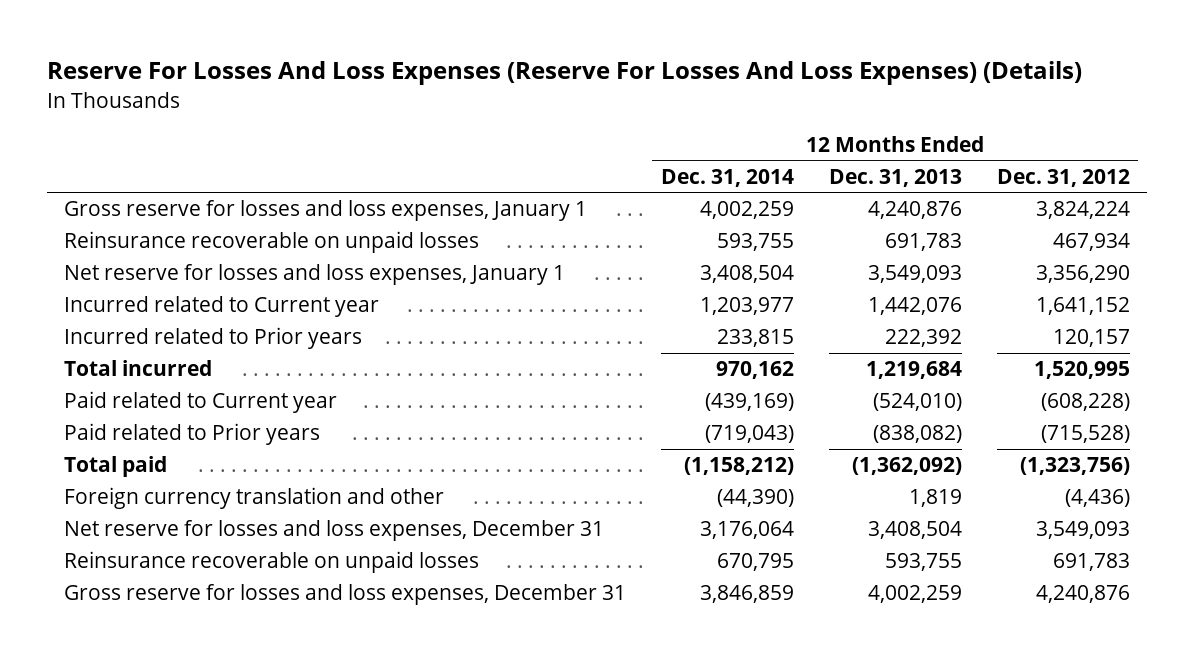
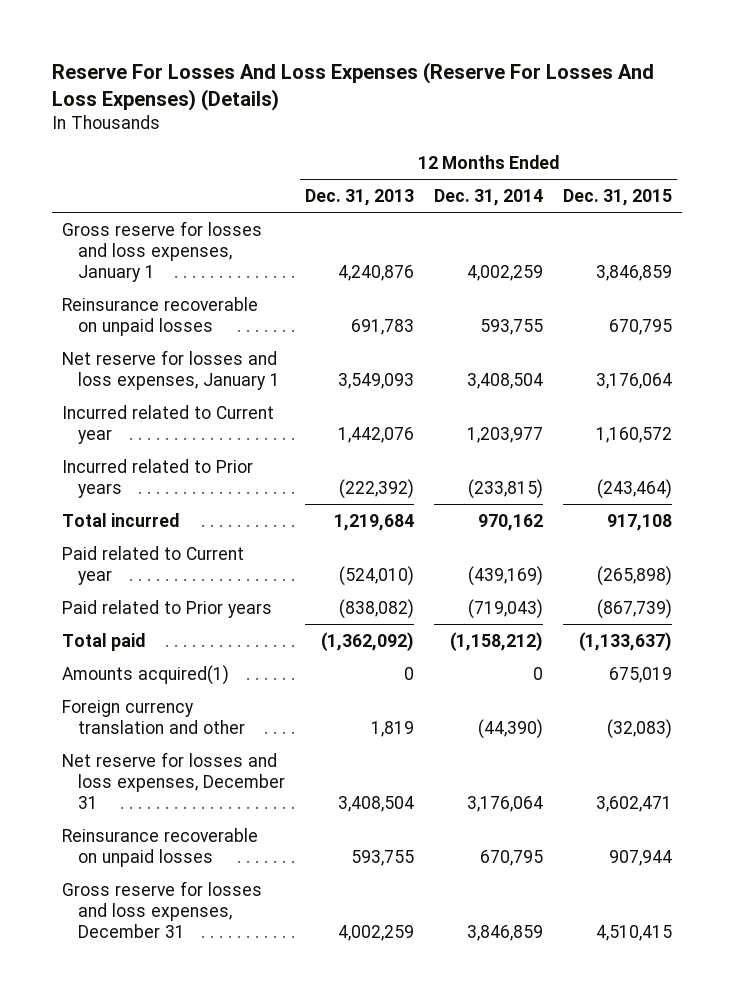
- | 12 Months Ended Dec. 31, 2014 | 12 Months Ended Dec. 31, 2013 | 12 Months Ended Dec. 31, 2012
+ | 12 Months Ended Dec. 31, 2013 | 12 Months Ended Dec. 31, 2014 | 12 Months Ended Dec. 31, 2015
- Incurred related to Prior years | 233,815 | 222,392 | 120,157
+ Incurred related to Prior years | (222,392) | (233,815) | (243,464)
+ Amounts acquired(1) | 0 | 0 | 675,019

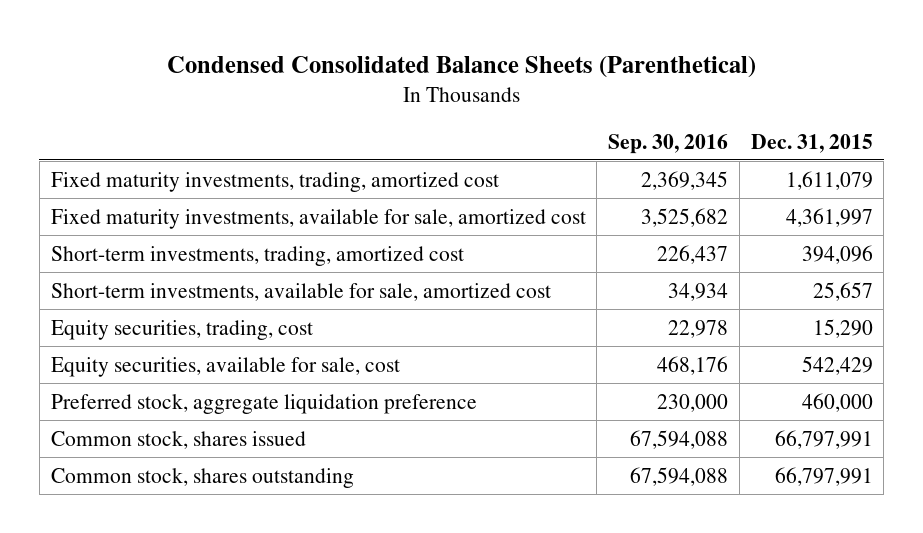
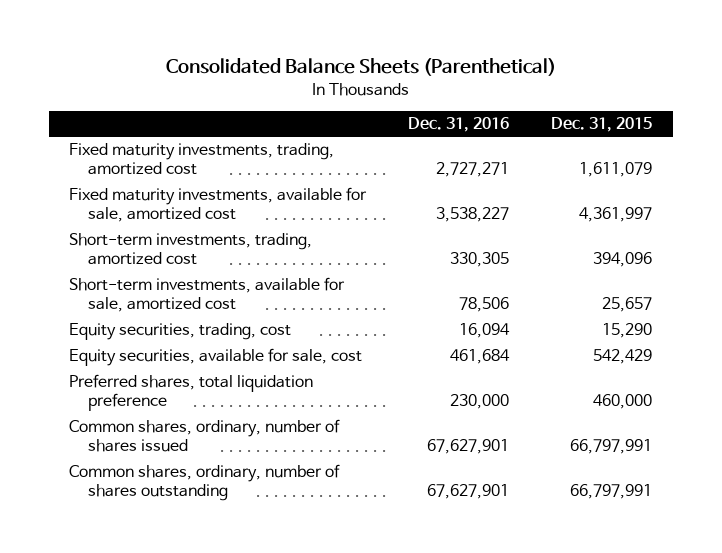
- Condensed Consolidated Balance Sheets (Parenthetical)
+ Consolidated Balance Sheets (Parenthetical)
- | Sep. 30, 2016 | Dec. 31, 2015
+ | Dec. 31, 2016 | Dec. 31, 2015
- Preferred stock, aggregate liquidation preference | 230,000 | 460,000
- Common stock, shares issued | 67,594,088 | 66,797,991
- Common stock, shares outstanding | 67,594,088 | 66,797,991
+ Preferred shares, total liquidation preference | 230,000 | 460,000
+ Common shares, ordinary, number of shares issued | 67,627,901 | 66,797,991
+ Common shares, ordinary, number of shares outstanding | 67,627,901 | 66,797,991

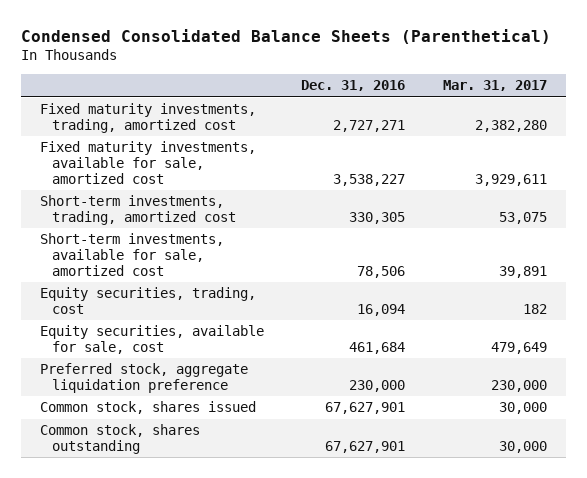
- Consolidated Balance Sheets (Parenthetical)
+ Condensed Consolidated Balance Sheets (Parenthetical)
- | Dec. 31, 2016 | Dec. 31, 2015
+ | Dec. 31, 2016 | Mar. 31, 2017
- Preferred shares, total liquidation preference | 230,000 | 460,000
- Common shares, ordinary, number of shares issued | 67,627,901 | 66,797,991
- Common shares, ordinary, number of shares outstanding | 67,627,901 | 66,797,991
+ Preferred stock, aggregate liquidation preference | 230,000 | 230,000
+ Common stock, shares issued | 67,627,901 | 30,000
+ Common stock, shares outstanding | 67,627,901 | 30,000

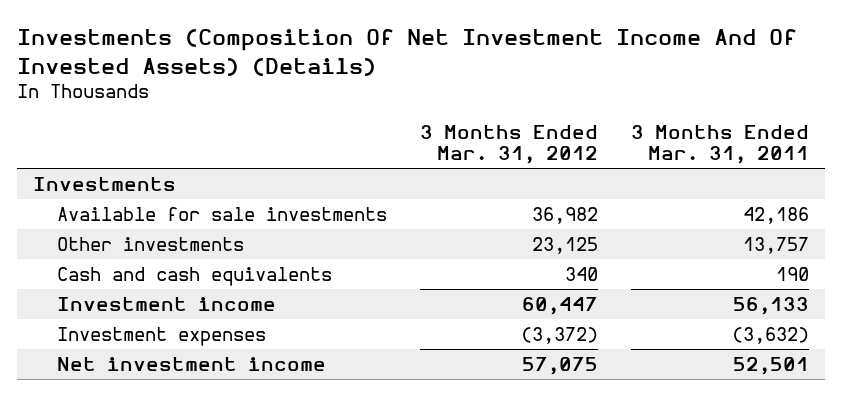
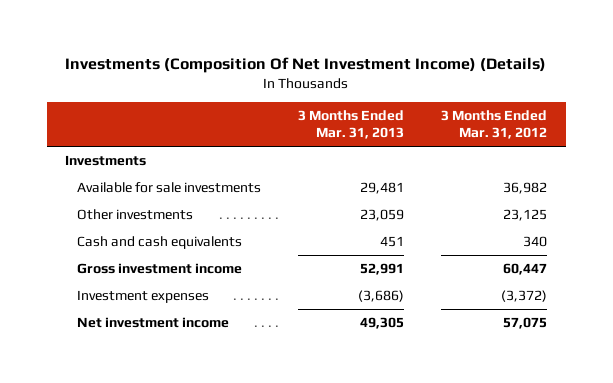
- Investments (Composition Of Net Investment Income And Of Invested Assets) (Details)
+ Investments (Composition Of Net Investment Income) (Details)
- | 3 Months Ended Mar. 31, 2012 | 3 Months Ended Mar. 31, 2011
+ | 3 Months Ended Mar. 31, 2013 | 3 Months Ended Mar. 31, 2012
- Investment income | 60,447 | 56,133
+ Gross investment income | 52,991 | 60,447

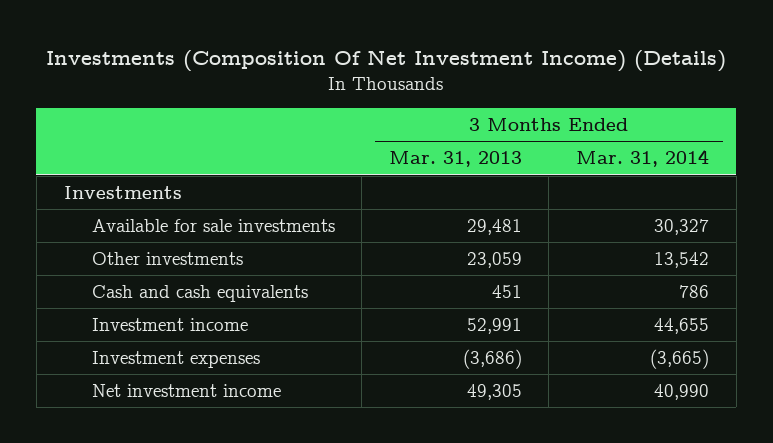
- | 3 Months Ended Mar. 31, 2013 | 3 Months Ended Mar. 31, 2012
+ | 3 Months Ended Mar. 31, 2013 | 3 Months Ended Mar. 31, 2014
- Gross investment income | 52,991 | 60,447
+ Investment income | 52,991 | 44,655

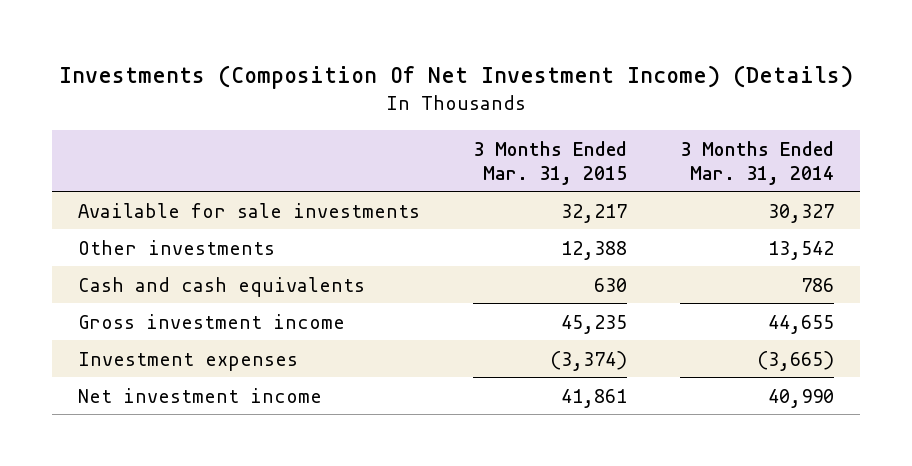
- | 3 Months Ended Mar. 31, 2013 | 3 Months Ended Mar. 31, 2014
+ | 3 Months Ended Mar. 31, 2015 | 3 Months Ended Mar. 31, 2014
- Investments
- Investment income | 52,991 | 44,655
+ Gross investment income | 45,235 | 44,655

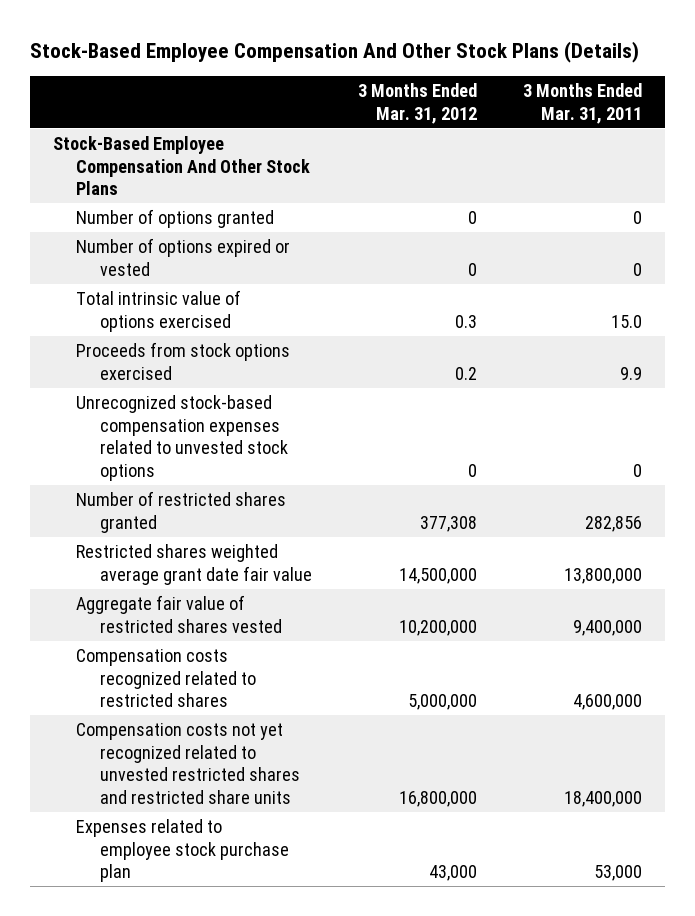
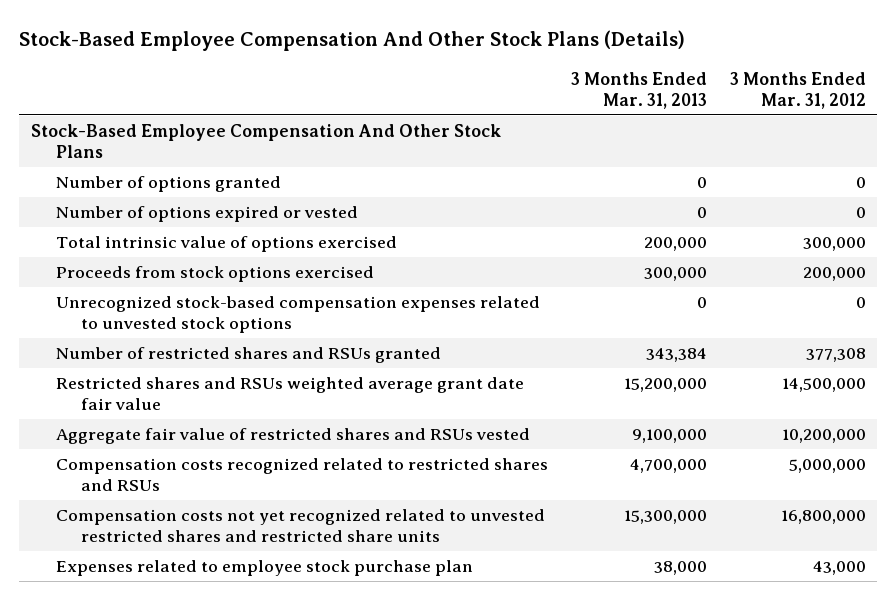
- | 3 Months Ended Mar. 31, 2012 | 3 Months Ended Mar. 31, 2011
+ | 3 Months Ended Mar. 31, 2013 | 3 Months Ended Mar. 31, 2012
- Total intrinsic value of options exercised | 0.3 | 15.0
- Proceeds from stock options exercised | 0.2 | 9.9
+ Total intrinsic value of options exercised | 200,000 | 300,000
+ Proceeds from stock options exercised | 300,000 | 200,000
- Number of restricted shares granted | 377,308 | 282,856
- Restricted shares weighted average grant date fair value | 14,500,000 | 13,800,000
- Aggregate fair value of restricted shares vested | 10,200,000 | 9,400,000
- Compensation costs recognized related to restricted shares | 5,000,000 | 4,600,000
+ Number of restricted shares and RSUs granted | 343,384 | 377,308
+ Restricted shares and RSUs weighted average grant date fair value | 15,200,000 | 14,500,000
+ Aggregate fair value of restricted shares and RSUs vested | 9,100,000 | 10,200,000
+ Compensation costs recognized related to restricted shares and RSUs | 4,700,000 | 5,000,000

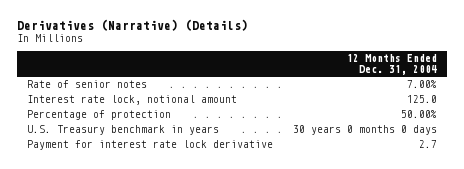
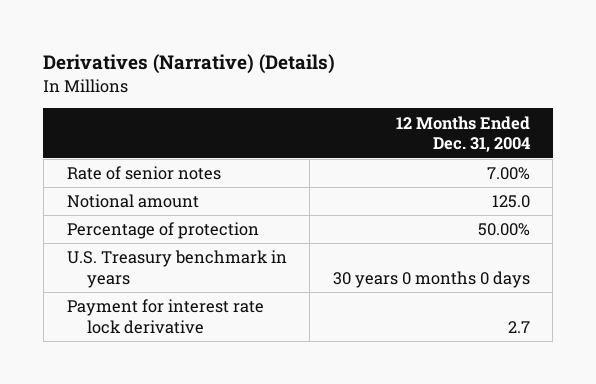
- Interest rate lock, notional amount | 125.0
+ Notional amount | 125.0

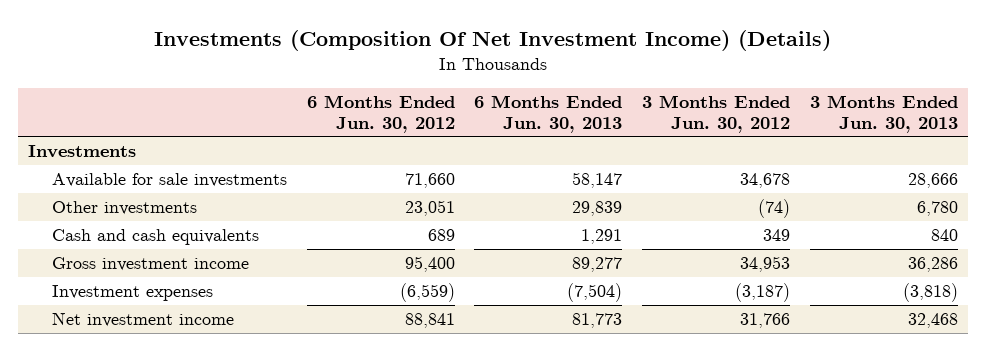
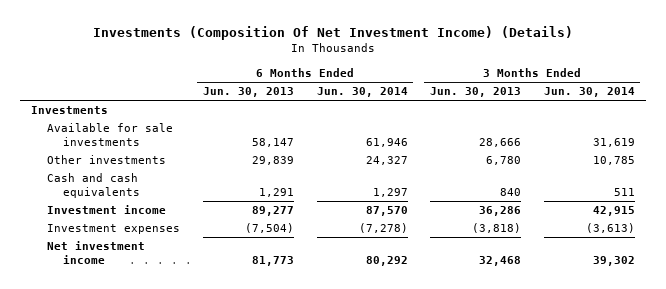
- | 6 Months Ended Jun. 30, 2012 | 6 Months Ended Jun. 30, 2013 | 3 Months Ended Jun. 30, 2012 | 3 Months Ended Jun. 30, 2013
+ | 6 Months Ended Jun. 30, 2013 | 6 Months Ended Jun. 30, 2014 | 3 Months Ended Jun. 30, 2013 | 3 Months Ended Jun. 30, 2014
- Gross investment income | 95,400 | 89,277 | 34,953 | 36,286
+ Investment income | 89,277 | 87,570 | 36,286 | 42,915

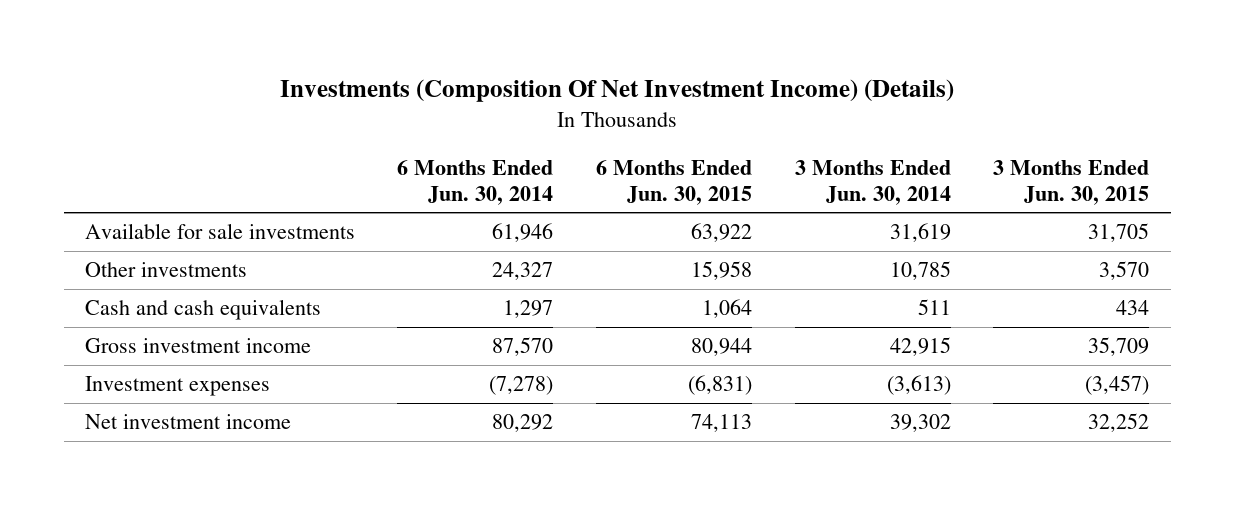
- | 6 Months Ended Jun. 30, 2013 | 6 Months Ended Jun. 30, 2014 | 3 Months Ended Jun. 30, 2013 | 3 Months Ended Jun. 30, 2014
+ | 6 Months Ended Jun. 30, 2014 | 6 Months Ended Jun. 30, 2015 | 3 Months Ended Jun. 30, 2014 | 3 Months Ended Jun. 30, 2015
- Investments
- Investment income | 89,277 | 87,570 | 36,286 | 42,915
+ Gross investment income | 87,570 | 80,944 | 42,915 | 35,709

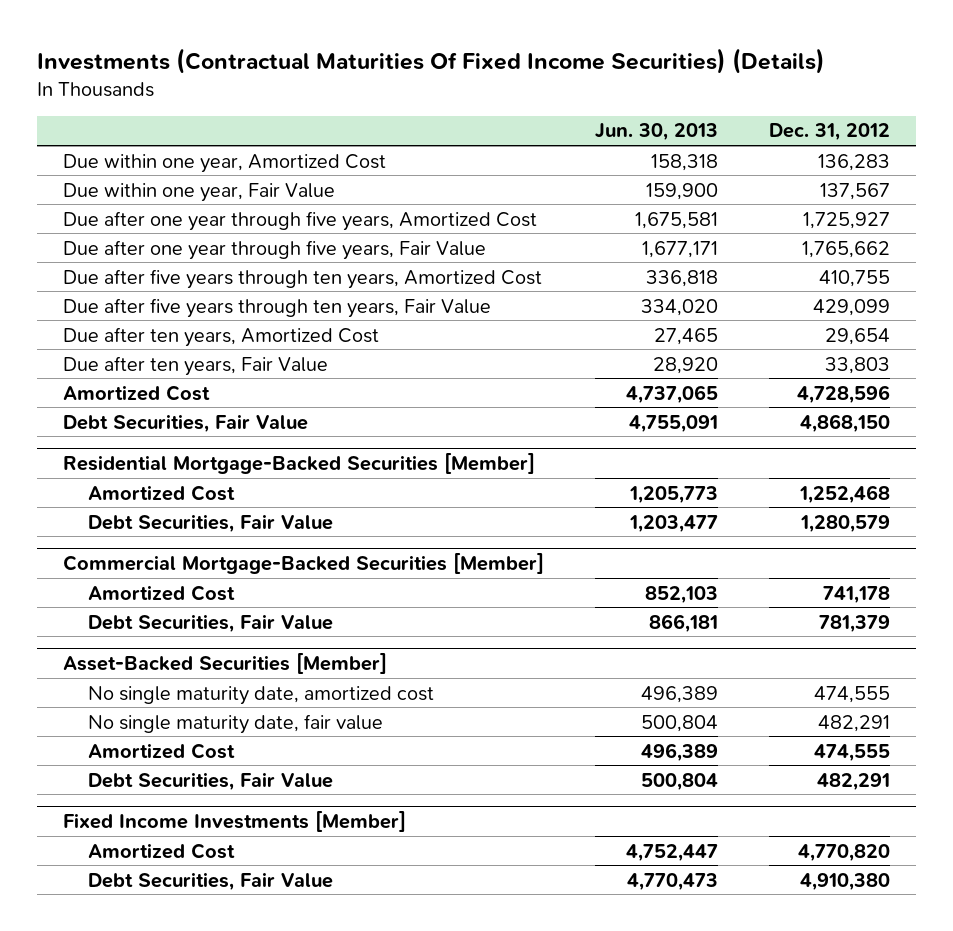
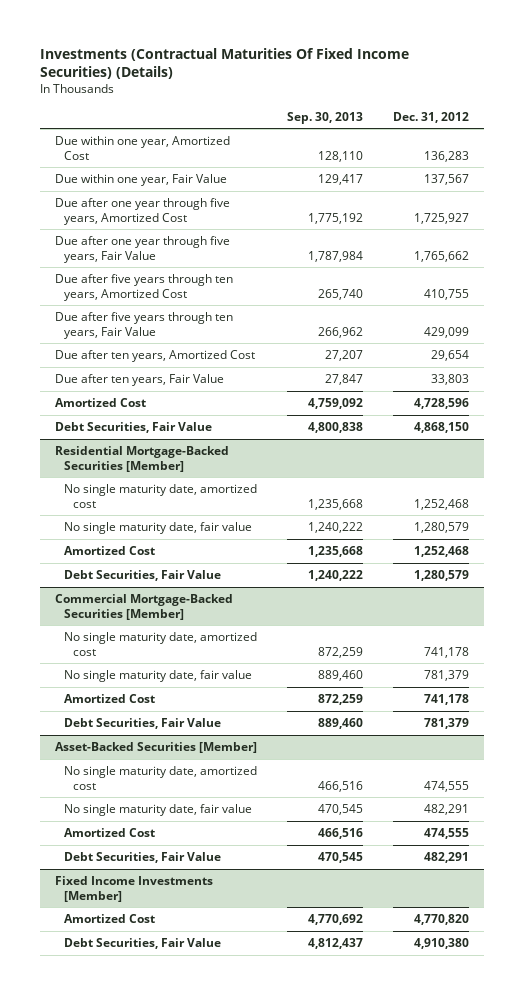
- | Jun. 30, 2013 | Dec. 31, 2012
+ | Sep. 30, 2013 | Dec. 31, 2012
@ Residential Mortgage-Backed Securities [Member]
+ No single maturity date, amortized cost | 1,235,668 | 1,252,468
+ No single maturity date, fair value | 1,240,222 | 1,280,579
@ Commercial Mortgage-Backed Securities [Member]
+ No single maturity date, amortized cost | 872,259 | 741,178
+ No single maturity date, fair value | 889,460 | 781,379

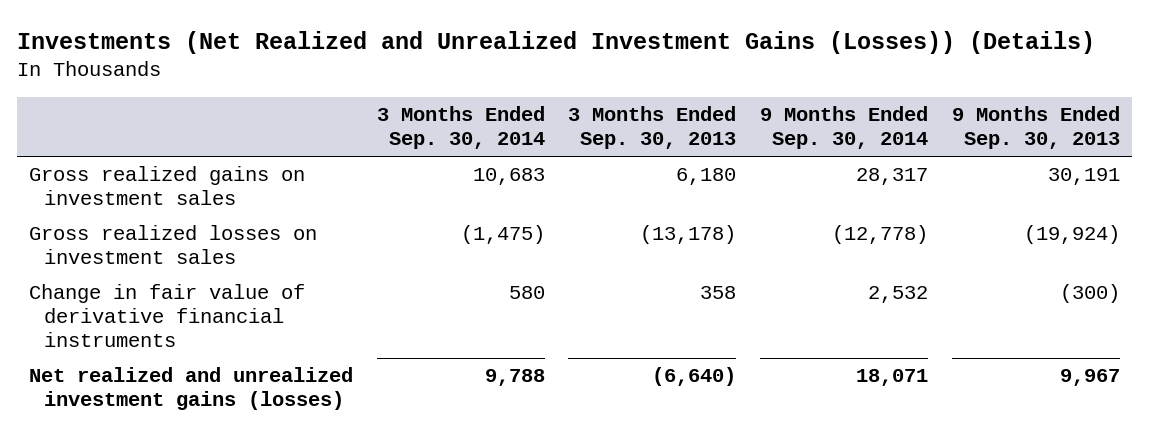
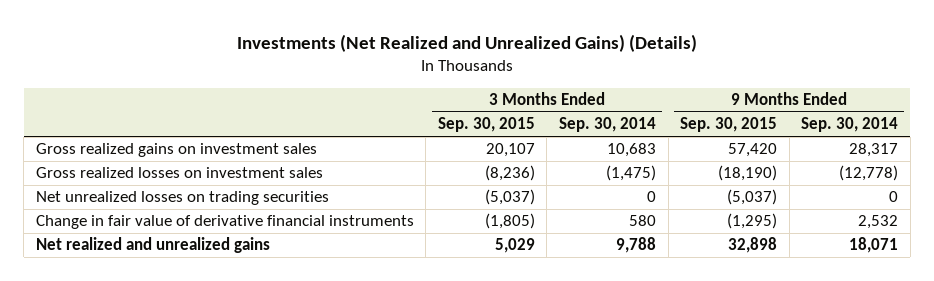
- Investments (Net Realized and Unrealized Investment Gains (Losses)) (Details)
+ Investments (Net Realized and Unrealized Gains) (Details)
- | 3 Months Ended Sep. 30, 2014 | 3 Months Ended Sep. 30, 2013 | 9 Months Ended Sep. 30, 2014 | 9 Months Ended Sep. 30, 2013
+ | 3 Months Ended Sep. 30, 2015 | 3 Months Ended Sep. 30, 2014 | 9 Months Ended Sep. 30, 2015 | 9 Months Ended Sep. 30, 2014
+ Net unrealized losses on trading securities | (5,037) | 0 | (5,037) | 0
- Net realized and unrealized investment gains (losses) | 9,788 | (6,640) | 18,071 | 9,967
+ Net realized and unrealized gains | 5,029 | 9,788 | 32,898 | 18,071

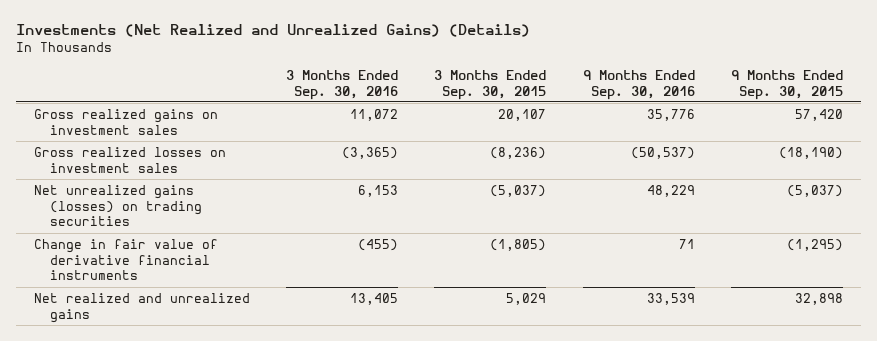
- | 3 Months Ended Sep. 30, 2015 | 3 Months Ended Sep. 30, 2014 | 9 Months Ended Sep. 30, 2015 | 9 Months Ended Sep. 30, 2014
+ | 3 Months Ended Sep. 30, 2016 | 3 Months Ended Sep. 30, 2015 | 9 Months Ended Sep. 30, 2016 | 9 Months Ended Sep. 30, 2015
- Net unrealized losses on trading securities | (5,037) | 0 | (5,037) | 0
+ Net unrealized gains (losses) on trading securities | 6,153 | (5,037) | 48,229 | (5,037)

